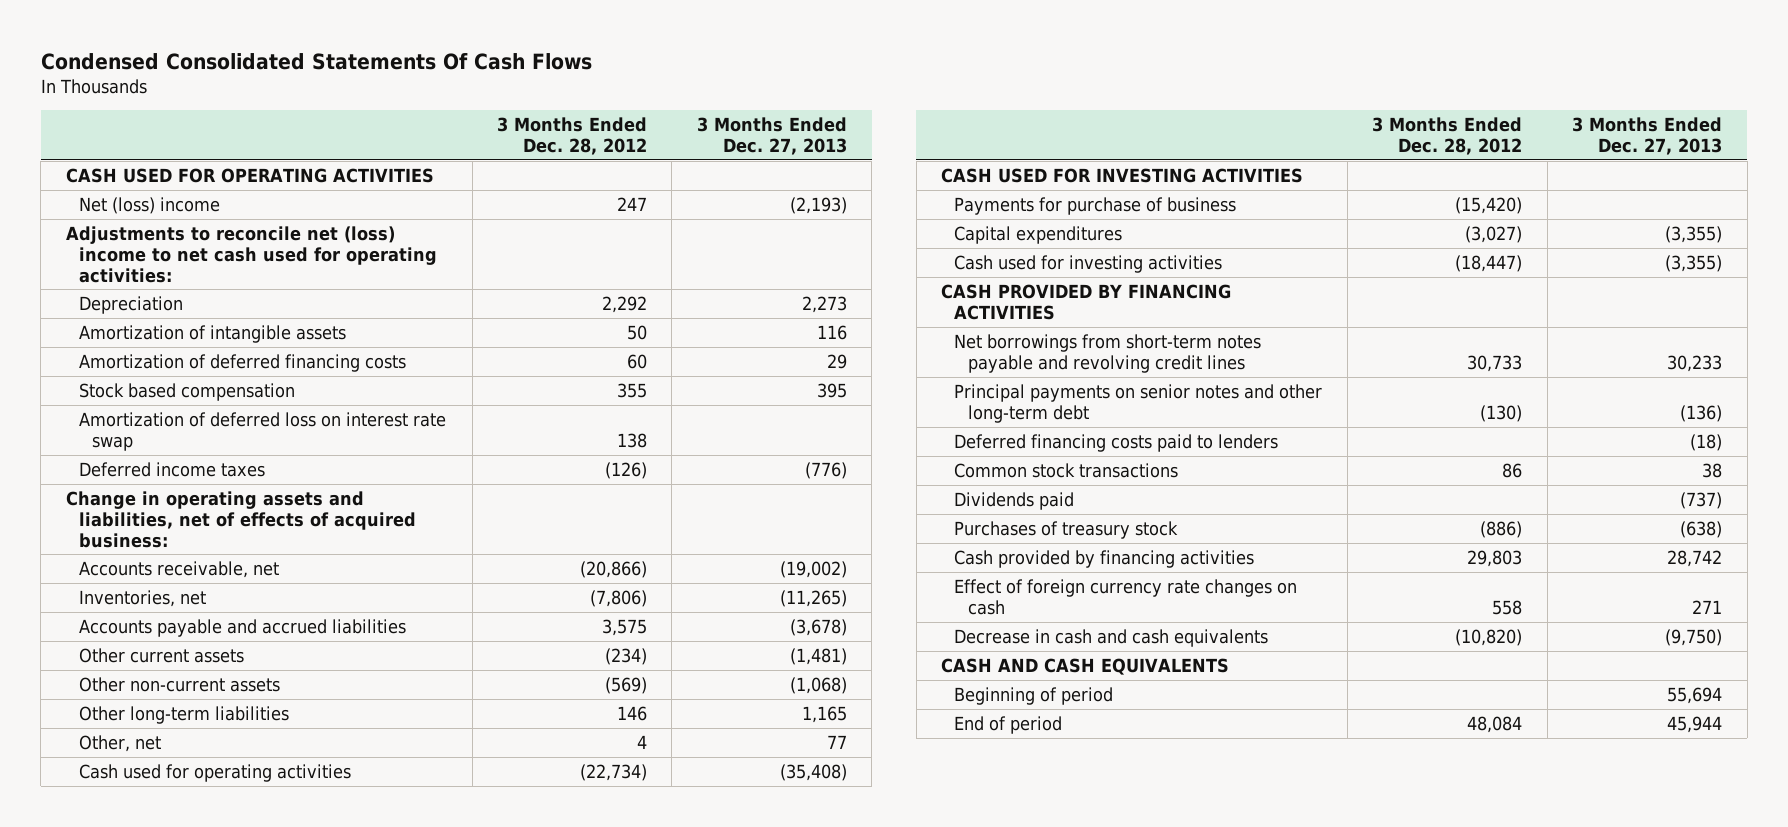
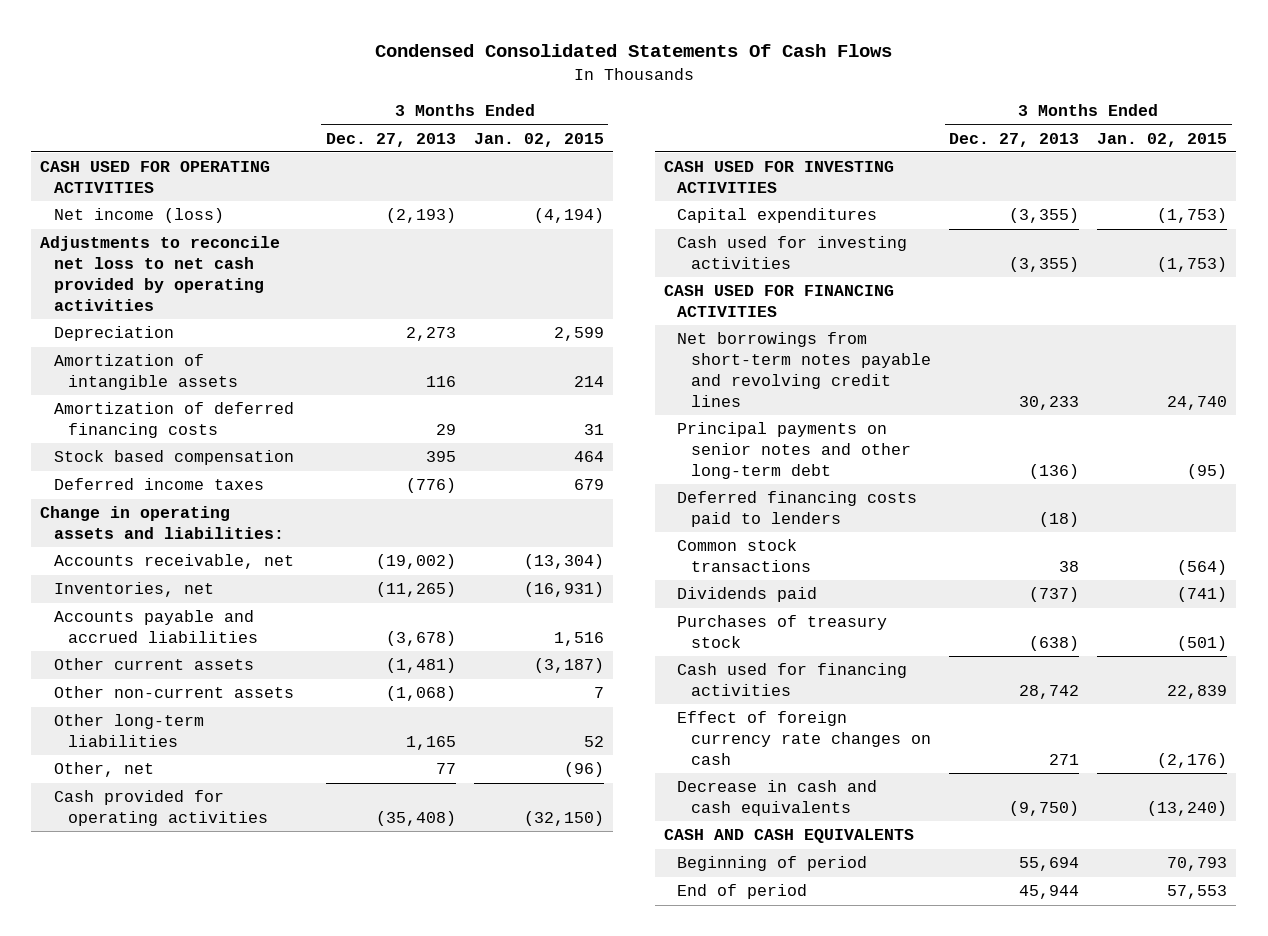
- | 3 Months Ended Dec. 28, 2012 | 3 Months Ended Dec. 27, 2013
+ | 3 Months Ended Dec. 27, 2013 | 3 Months Ended Jan. 02, 2015
- Net (loss) income | 247 | (2,193)
- Adjustments to reconcile net (loss) income to net cash used for operating activities:
+ Net income (loss) | (2,193) | (4,194)
+ Adjustments to reconcile net loss to net cash provided by operating activities
- Amortization of deferred loss on interest rate swap | 138 |
- Change in operating assets and liabilities, net of effects of acquired business:
+ Change in operating assets and liabilities:
- Cash used for operating activities | (22,734) | (35,408)
+ Cash provided for operating activities | (35,408) | (32,150)
- Payments for purchase of business | (15,420) |
- CASH PROVIDED BY FINANCING ACTIVITIES
+ CASH USED FOR FINANCING ACTIVITIES
- Cash provided by financing activities | 29,803 | 28,742
+ Cash used for financing activities | 28,742 | 22,839

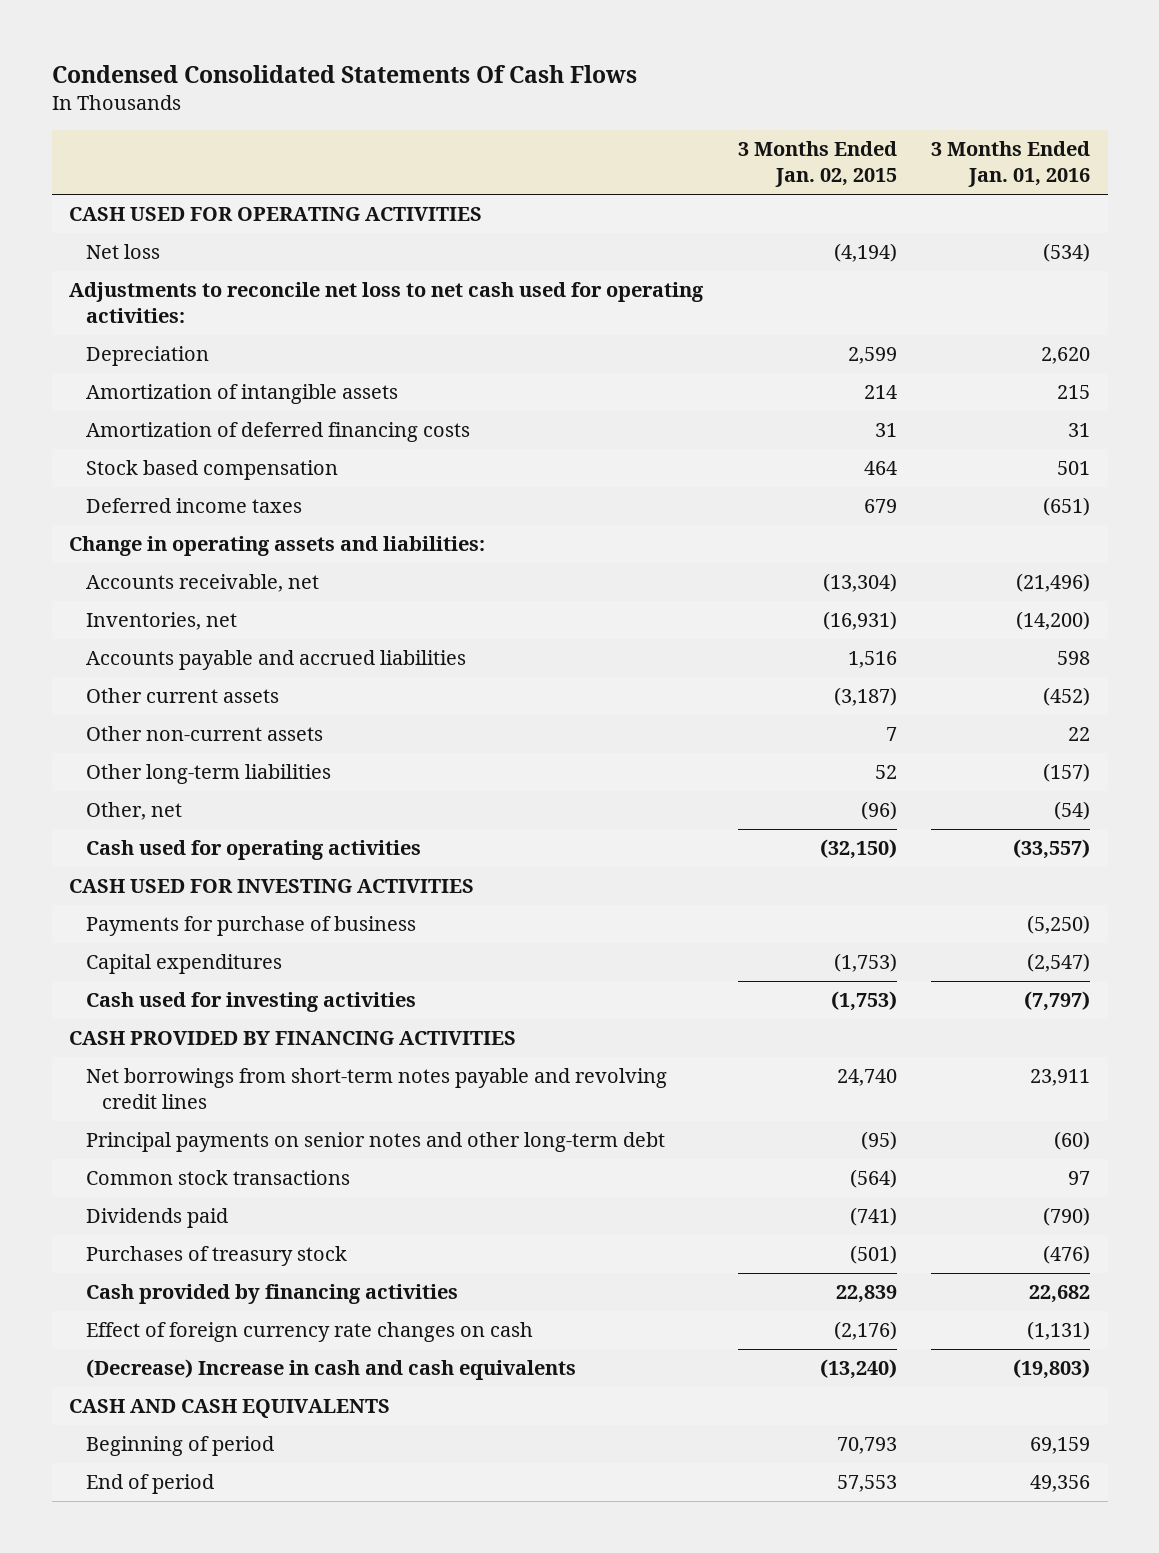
- | 3 Months Ended Dec. 27, 2013 | 3 Months Ended Jan. 02, 2015
+ | 3 Months Ended Jan. 02, 2015 | 3 Months Ended Jan. 01, 2016
- Net income (loss) | (2,193) | (4,194)
- Adjustments to reconcile net loss to net cash provided by operating activities
+ Net loss | (4,194) | (534)
+ Adjustments to reconcile net loss to net cash used for operating activities:
- Cash provided for operating activities | (35,408) | (32,150)
+ Cash used for operating activities | (32,150) | (33,557)
+ Payments for purchase of business | | (5,250)
- CASH USED FOR FINANCING ACTIVITIES
+ CASH PROVIDED BY FINANCING ACTIVITIES
- Deferred financing costs paid to lenders | (18) |
- Cash used for financing activities | 28,742 | 22,839
+ Cash provided by financing activities | 22,839 | 22,682
- Decrease in cash and cash equivalents | (9,750) | (13,240)
+ (Decrease) Increase in cash and cash equivalents | (13,240) | (19,803)

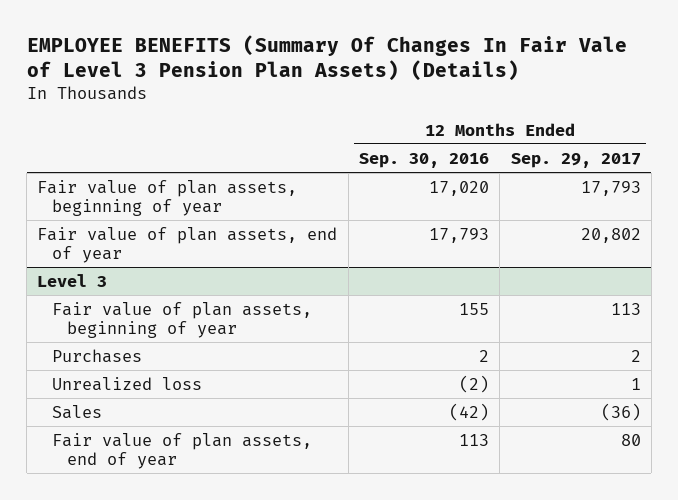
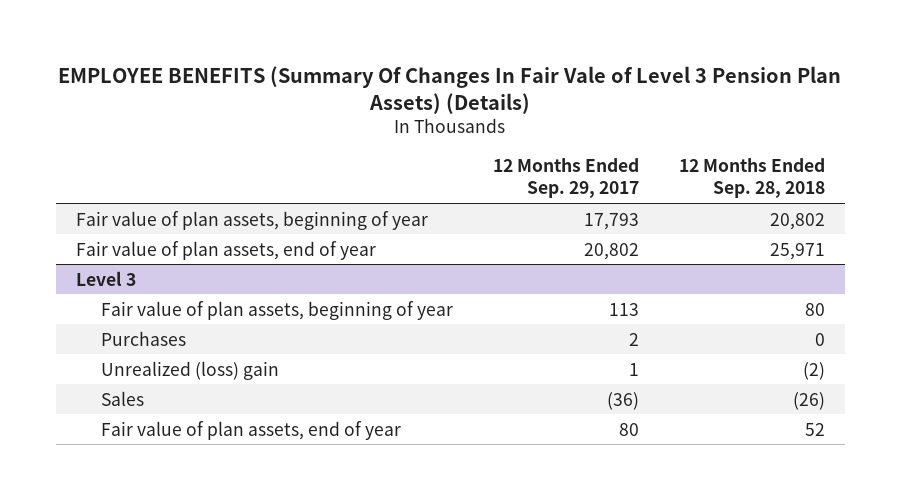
- | 12 Months Ended Sep. 30, 2016 | 12 Months Ended Sep. 29, 2017
+ | 12 Months Ended Sep. 29, 2017 | 12 Months Ended Sep. 28, 2018
@ Level 3
- Unrealized loss | (2) | 1
+ Unrealized (loss) gain | 1 | (2)

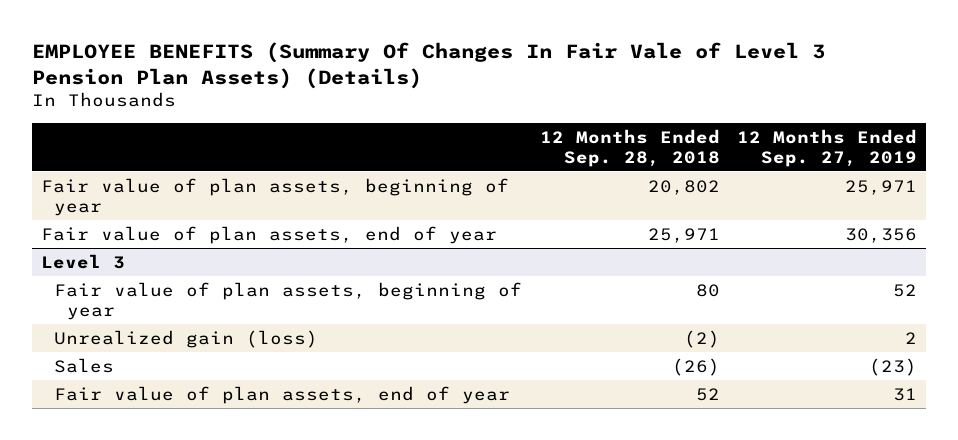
- | 12 Months Ended Sep. 29, 2017 | 12 Months Ended Sep. 28, 2018
+ | 12 Months Ended Sep. 28, 2018 | 12 Months Ended Sep. 27, 2019
@ Level 3
- Purchases | 2 | 0
- Unrealized (loss) gain | 1 | (2)
+ Unrealized gain (loss) | (2) | 2

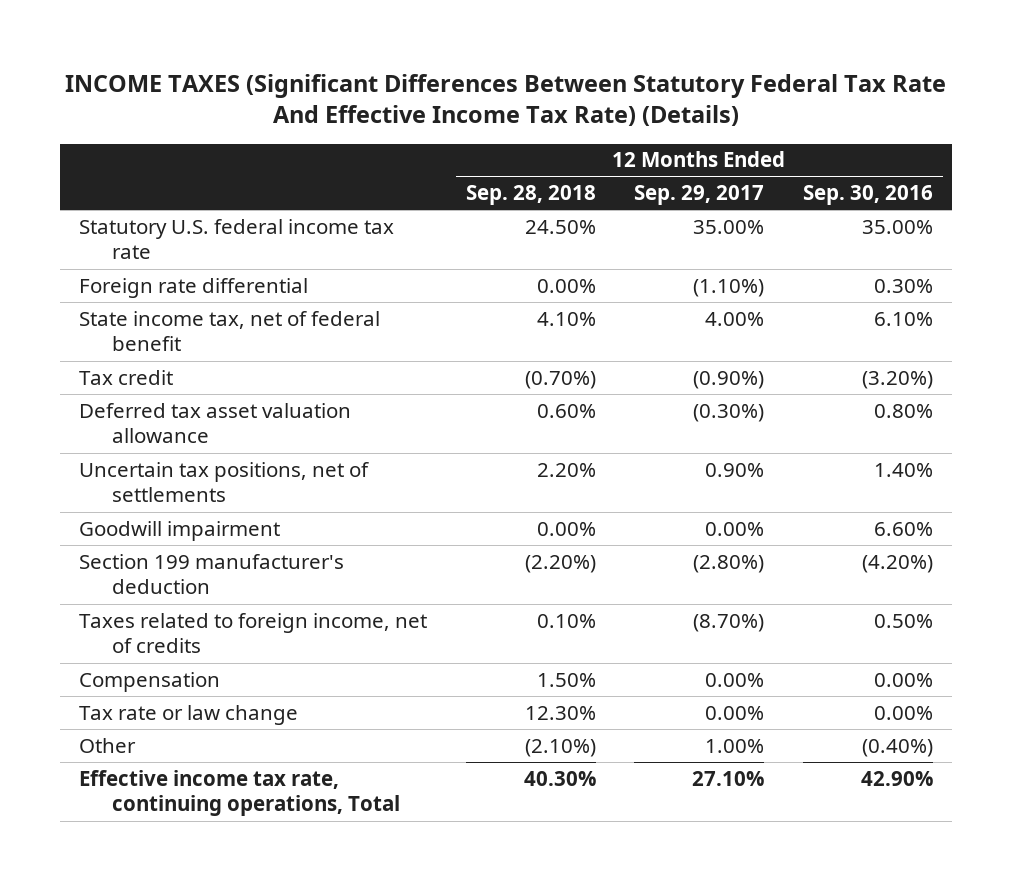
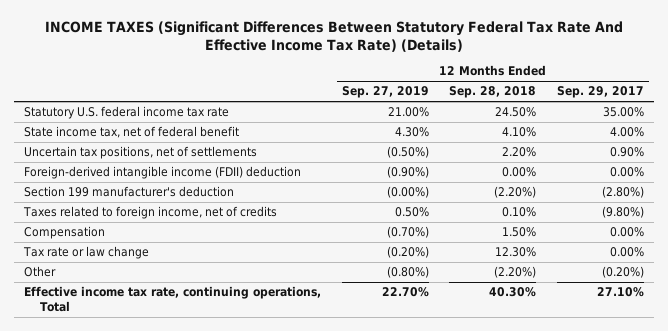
- | 12 Months Ended Sep. 28, 2018 | 12 Months Ended Sep. 29, 2017 | 12 Months Ended Sep. 30, 2016
+ | 12 Months Ended Sep. 27, 2019 | 12 Months Ended Sep. 28, 2018 | 12 Months Ended Sep. 29, 2017
- Foreign rate differential | 0.00% | (1.10%) | 0.30%
- Tax credit | (0.70%) | (0.90%) | (3.20%)
- Deferred tax asset valuation allowance | 0.60% | (0.30%) | 0.80%
- Goodwill impairment | 0.00% | 0.00% | 6.60%
+ Foreign-derived intangible income (FDII) deduction | (0.90%) | 0.00% | 0.00%
- Taxes related to foreign income, net of credits | 0.10% | (8.70%) | 0.50%
+ Taxes related to foreign income, net of credits | 0.50% | 0.10% | (9.80%)
- Other | (2.10%) | 1.00% | (0.40%)
+ Other | (0.80%) | (2.20%) | (0.20%)

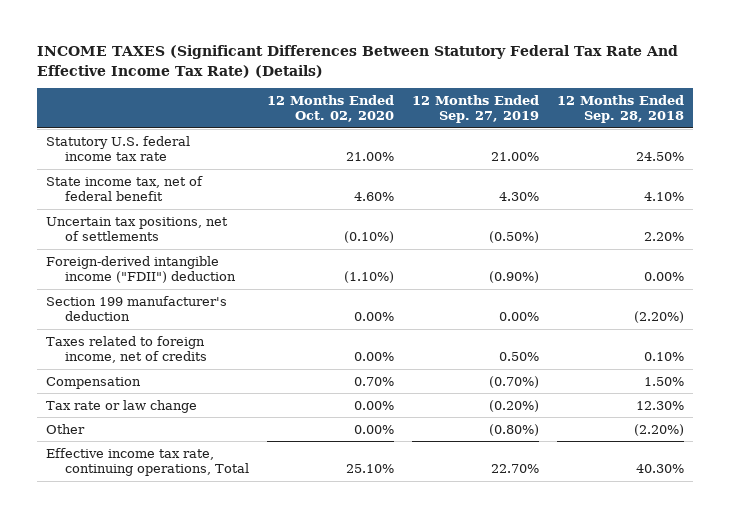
- | 12 Months Ended Sep. 27, 2019 | 12 Months Ended Sep. 28, 2018 | 12 Months Ended Sep. 29, 2017
+ | 12 Months Ended Oct. 02, 2020 | 12 Months Ended Sep. 27, 2019 | 12 Months Ended Sep. 28, 2018
- Foreign-derived intangible income (FDII) deduction | (0.90%) | 0.00% | 0.00%
- Section 199 manufacturer's deduction | (0.00%) | (2.20%) | (2.80%)
+ Foreign-derived intangible income ("FDII") deduction | (1.10%) | (0.90%) | 0.00%
+ Section 199 manufacturer's deduction | 0.00% | 0.00% | (2.20%)

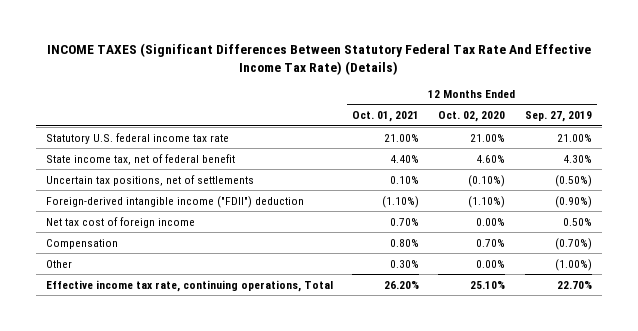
- | 12 Months Ended Oct. 02, 2020 | 12 Months Ended Sep. 27, 2019 | 12 Months Ended Sep. 28, 2018
+ | 12 Months Ended Oct. 01, 2021 | 12 Months Ended Oct. 02, 2020 | 12 Months Ended Sep. 27, 2019
- Section 199 manufacturer's deduction | 0.00% | 0.00% | (2.20%)
- Taxes related to foreign income, net of credits | 0.00% | 0.50% | 0.10%
+ Net tax cost of foreign income | 0.70% | 0.00% | 0.50%
- Tax rate or law change | 0.00% | (0.20%) | 12.30%
- Other | 0.00% | (0.80%) | (2.20%)
+ Other | 0.30% | 0.00% | (1.00%)

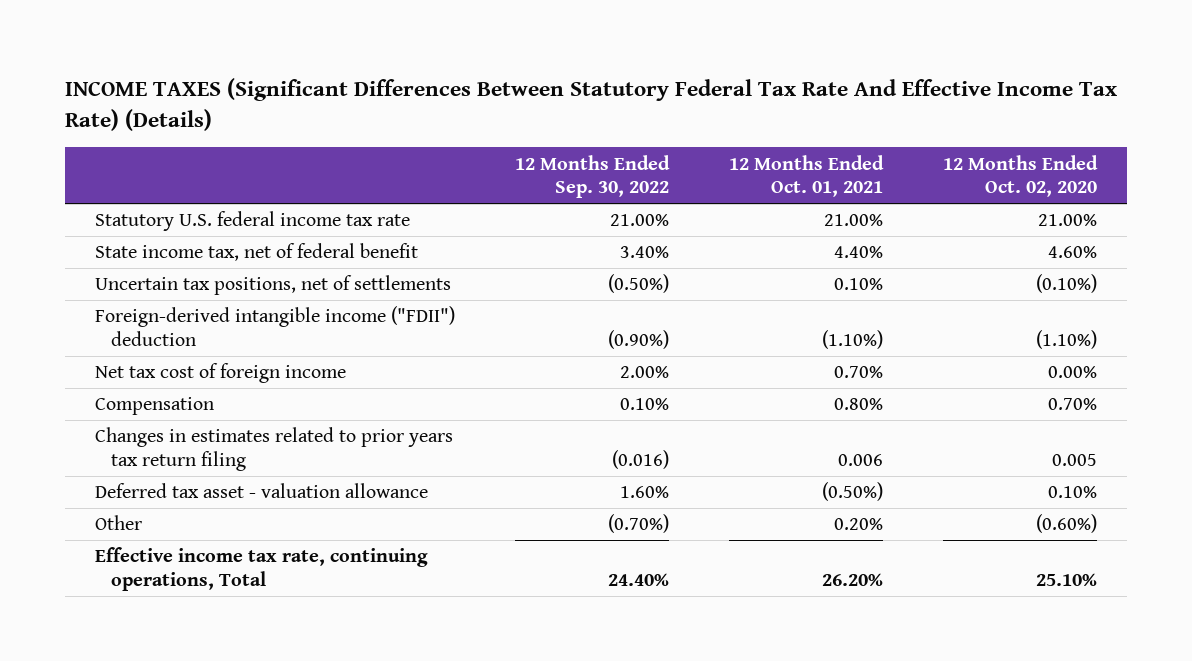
- | 12 Months Ended Oct. 01, 2021 | 12 Months Ended Oct. 02, 2020 | 12 Months Ended Sep. 27, 2019
+ | 12 Months Ended Sep. 30, 2022 | 12 Months Ended Oct. 01, 2021 | 12 Months Ended Oct. 02, 2020
- Other | 0.30% | 0.00% | (1.00%)
+ Changes in estimates related to prior years tax return filing | (0.016) | 0.006 | 0.005
+ Deferred tax asset - valuation allowance | 1.60% | (0.50%) | 0.10%
+ Other | (0.70%) | 0.20% | (0.60%)

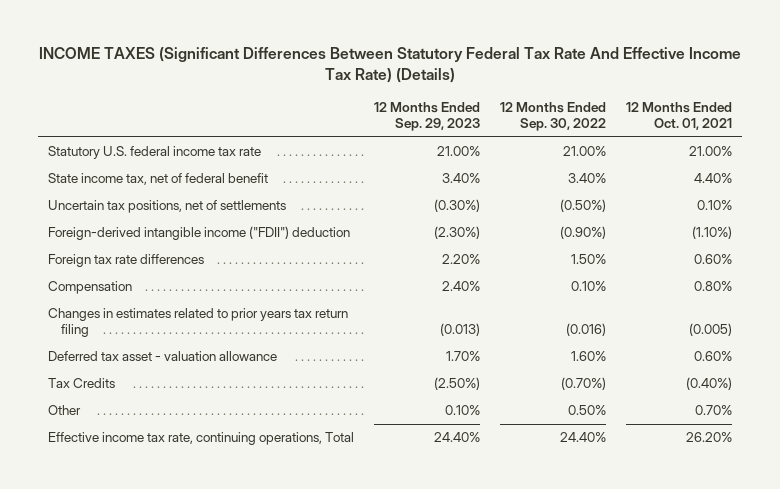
- | 12 Months Ended Sep. 30, 2022 | 12 Months Ended Oct. 01, 2021 | 12 Months Ended Oct. 02, 2020
+ | 12 Months Ended Sep. 29, 2023 | 12 Months Ended Sep. 30, 2022 | 12 Months Ended Oct. 01, 2021
- Net tax cost of foreign income | 2.00% | 0.70% | 0.00%
+ Foreign tax rate differences | 2.20% | 1.50% | 0.60%
- Changes in estimates related to prior years tax return filing | (0.016) | 0.006 | 0.005
- Deferred tax asset - valuation allowance | 1.60% | (0.50%) | 0.10%
- Other | (0.70%) | 0.20% | (0.60%)
+ Changes in estimates related to prior years tax return filing | (0.013) | (0.016) | (0.005)
+ Deferred tax asset - valuation allowance | 1.70% | 1.60% | 0.60%
+ Tax Credits | (2.50%) | (0.70%) | (0.40%)
+ Other | 0.10% | 0.50% | 0.70%

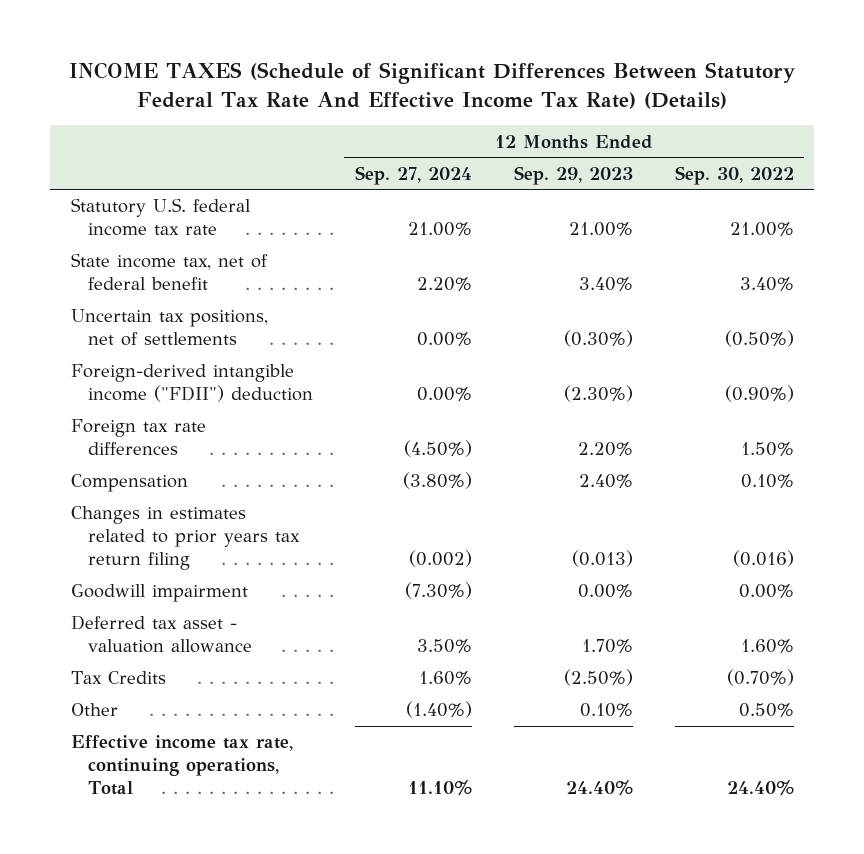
- INCOME TAXES (Significant Differences Between Statutory Federal Tax Rate And Effective Income Tax Rate) (Details)
+ INCOME TAXES (Schedule of Significant Differences Between Statutory Federal Tax Rate And Effective Income Tax Rate) (Details)
- | 12 Months Ended Sep. 29, 2023 | 12 Months Ended Sep. 30, 2022 | 12 Months Ended Oct. 01, 2021
+ | 12 Months Ended Sep. 27, 2024 | 12 Months Ended Sep. 29, 2023 | 12 Months Ended Sep. 30, 2022
+ Goodwill impairment | (7.30%) | 0.00% | 0.00%

